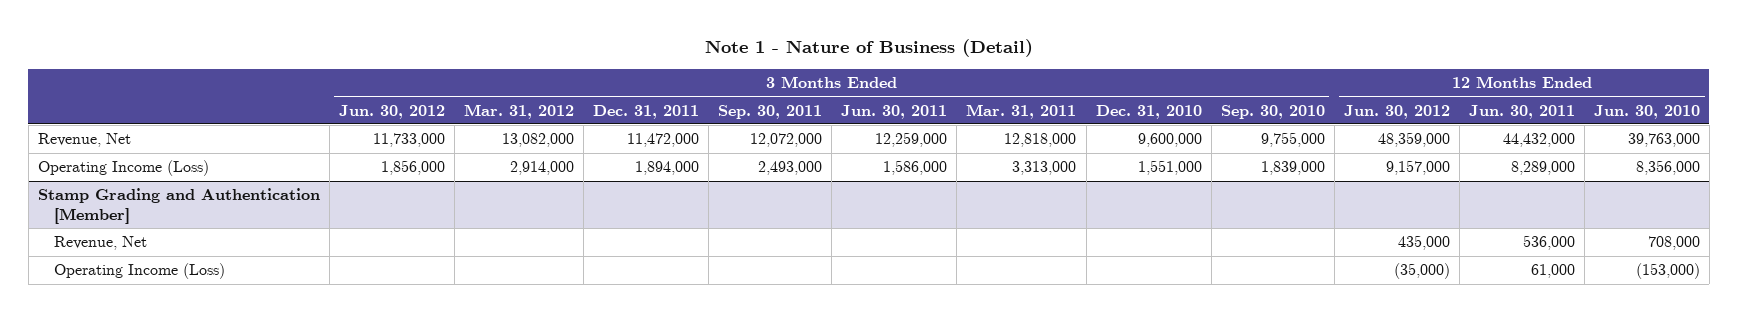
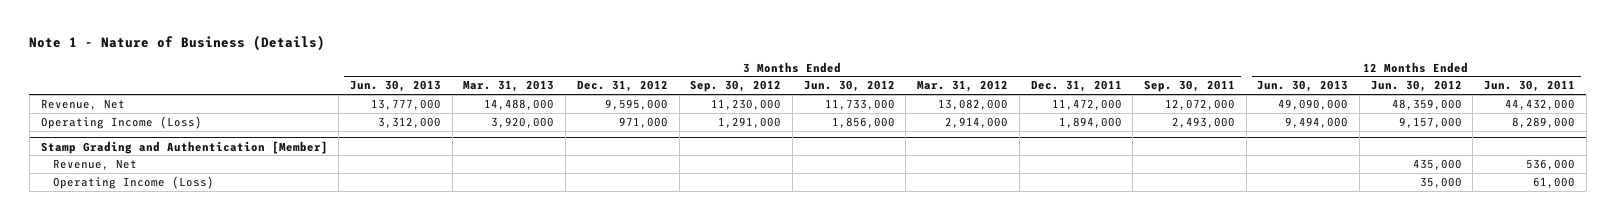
- Note 1 - Nature of Business (Detail)
+ Note 1 - Nature of Business (Details)
- | 3 Months Ended Jun. 30, 2012 | 3 Months Ended Mar. 31, 2012 | 3 Months Ended Dec. 31, 2011 | 3 Months Ended Sep. 30, 2011 | 3 Months Ended Jun. 30, 2011 | 3 Months Ended Mar. 31, 2011 | 3 Months Ended Dec. 31, 2010 | 3 Months Ended Sep. 30, 2010 | 12 Months Ended Jun. 30, 2012 | 12 Months Ended Jun. 30, 2011 | 12 Months Ended Jun. 30, 2010
+ | 3 Months Ended Jun. 30, 2013 | 3 Months Ended Mar. 31, 2013 | 3 Months Ended Dec. 31, 2012 | 3 Months Ended Sep. 30, 2012 | 3 Months Ended Jun. 30, 2012 | 3 Months Ended Mar. 31, 2012 | 3 Months Ended Dec. 31, 2011 | 3 Months Ended Sep. 30, 2011 | 12 Months Ended Jun. 30, 2013 | 12 Months Ended Jun. 30, 2012 | 12 Months Ended Jun. 30, 2011
@ Stamp Grading and Authentication [Member]
- Operating Income (Loss) | | | | | | | | | (35,000) | 61,000 | (153,000)
+ Operating Income (Loss) | | | | | | | | | | 35,000 | 61,000

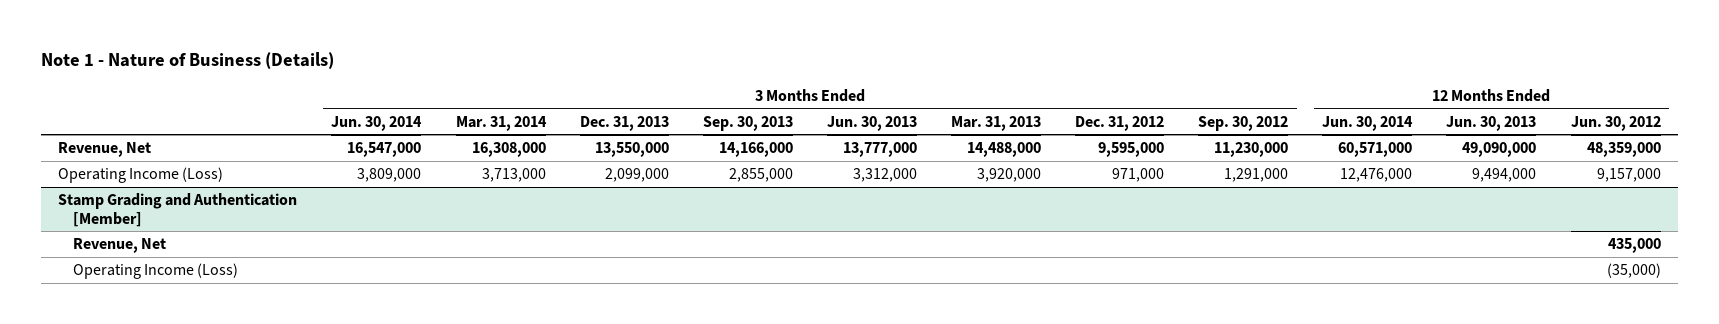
- | 3 Months Ended Jun. 30, 2013 | 3 Months Ended Mar. 31, 2013 | 3 Months Ended Dec. 31, 2012 | 3 Months Ended Sep. 30, 2012 | 3 Months Ended Jun. 30, 2012 | 3 Months Ended Mar. 31, 2012 | 3 Months Ended Dec. 31, 2011 | 3 Months Ended Sep. 30, 2011 | 12 Months Ended Jun. 30, 2013 | 12 Months Ended Jun. 30, 2012 | 12 Months Ended Jun. 30, 2011
+ | 3 Months Ended Jun. 30, 2014 | 3 Months Ended Mar. 31, 2014 | 3 Months Ended Dec. 31, 2013 | 3 Months Ended Sep. 30, 2013 | 3 Months Ended Jun. 30, 2013 | 3 Months Ended Mar. 31, 2013 | 3 Months Ended Dec. 31, 2012 | 3 Months Ended Sep. 30, 2012 | 12 Months Ended Jun. 30, 2014 | 12 Months Ended Jun. 30, 2013 | 12 Months Ended Jun. 30, 2012
@ Stamp Grading and Authentication [Member]
- Operating Income (Loss) | | | | | | | | | | 35,000 | 61,000
+ Operating Income (Loss) | | | | | | | | | | | (35,000)

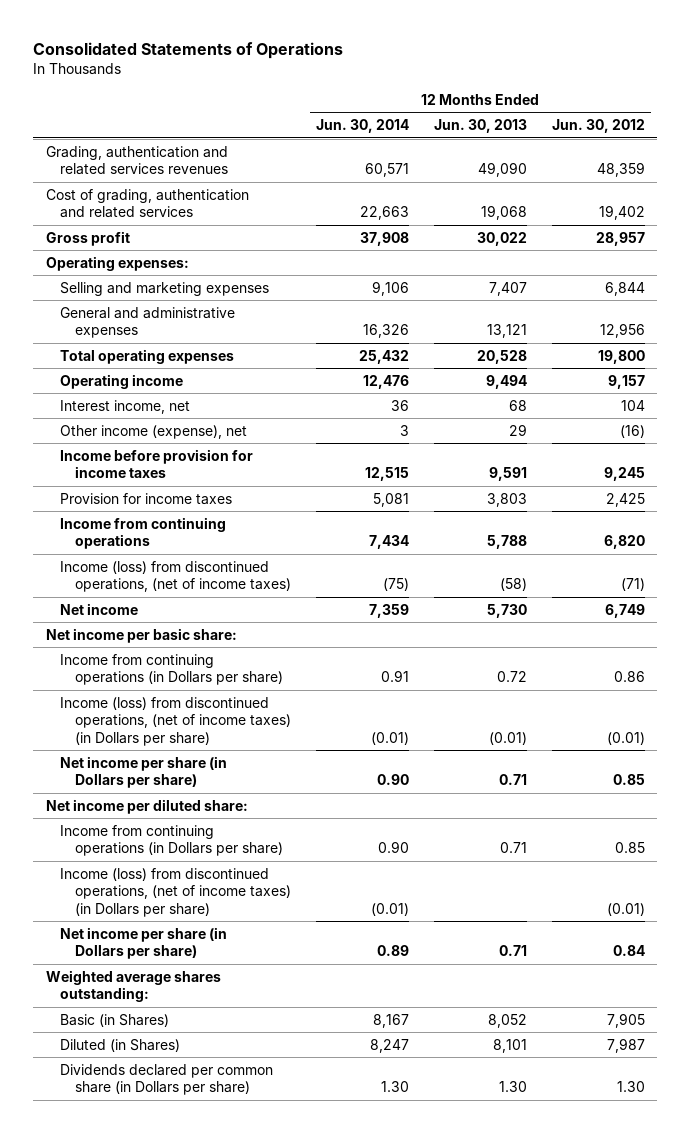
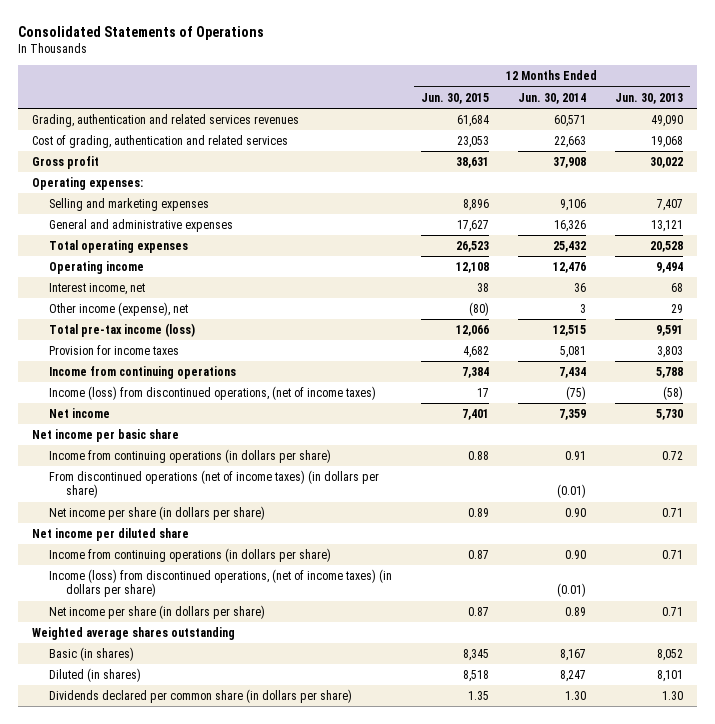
- | 12 Months Ended Jun. 30, 2014 | 12 Months Ended Jun. 30, 2013 | 12 Months Ended Jun. 30, 2012
+ | 12 Months Ended Jun. 30, 2015 | 12 Months Ended Jun. 30, 2014 | 12 Months Ended Jun. 30, 2013
- Income before provision for income taxes | 12,515 | 9,591 | 9,245
+ Total pre-tax income (loss) | 12,066 | 12,515 | 9,591
- Net income per basic share:
- Income from continuing operations (in Dollars per share) | 0.91 | 0.72 | 0.86
- Income (loss) from discontinued operations, (net of income taxes) (in Dollars per share) | (0.01) | (0.01) | (0.01)
- Net income per share (in Dollars per share) | 0.90 | 0.71 | 0.85
- Net income per diluted share:
- Income from continuing operations (in Dollars per share) | 0.90 | 0.71 | 0.85
- Income (loss) from discontinued operations, (net of income taxes) (in Dollars per share) | (0.01) | | (0.01)
- Net income per share (in Dollars per share) | 0.89 | 0.71 | 0.84
- Weighted average shares outstanding:
- Basic (in Shares) | 8,167 | 8,052 | 7,905
- Diluted (in Shares) | 8,247 | 8,101 | 7,987
- Dividends declared per common share (in Dollars per share) | 1.30 | 1.30 | 1.30
+ Net income per basic share
+ Income from continuing operations (in dollars per share) | 0.88 | 0.91 | 0.72
+ From discontinued operations (net of income taxes) (in dollars per share) | | (0.01) |
+ Net income per share (in dollars per share) | 0.89 | 0.90 | 0.71
+ Net income per diluted share
+ Income from continuing operations (in dollars per share) | 0.87 | 0.90 | 0.71
+ Income (loss) from discontinued operations, (net of income taxes) (in dollars per share) | | (0.01) |
+ Net income per share (in dollars per share) | 0.87 | 0.89 | 0.71
+ Weighted average shares outstanding
+ Basic (in shares) | 8,345 | 8,167 | 8,052
+ Diluted (in shares) | 8,518 | 8,247 | 8,101
+ Dividends declared per common share (in dollars per share) | 1.35 | 1.30 | 1.30

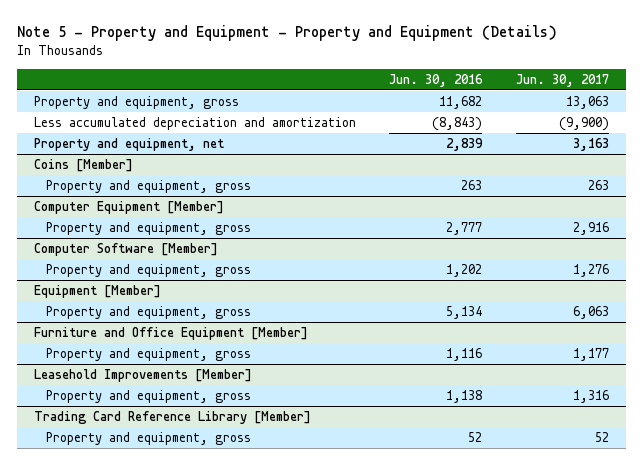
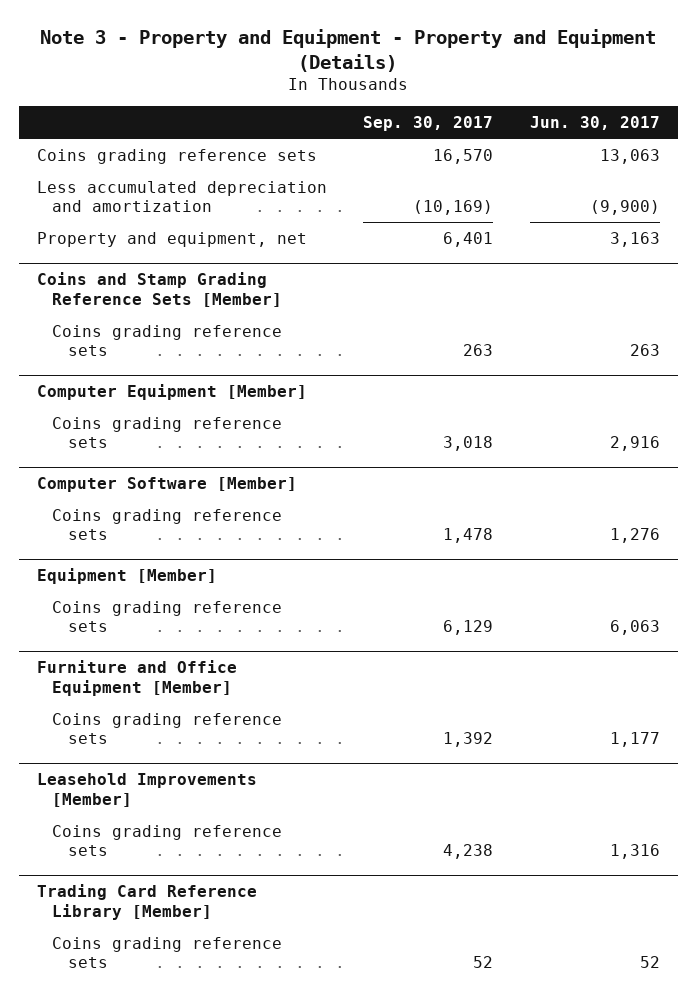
- Note 5 - Property and Equipment - Property and Equipment (Details)
+ Note 3 - Property and Equipment - Property and Equipment (Details)
- | Jun. 30, 2016 | Jun. 30, 2017
+ | Sep. 30, 2017 | Jun. 30, 2017
- Property and equipment, gross | 11,682 | 13,063
+ Coins grading reference sets | 16,570 | 13,063
- Coins [Member]
- Property and equipment, gross | 263 | 263
+ Coins and Stamp Grading Reference Sets [Member]
+ Coins grading reference sets | 263 | 263
@ Computer Equipment [Member]
- Property and equipment, gross | 2,777 | 2,916
+ Coins grading reference sets | 3,018 | 2,916
@ Computer Software [Member]
- Property and equipment, gross | 1,202 | 1,276
+ Coins grading reference sets | 1,478 | 1,276
@ Equipment [Member]
- Property and equipment, gross | 5,134 | 6,063
+ Coins grading reference sets | 6,129 | 6,063
@ Furniture and Office Equipment [Member]
- Property and equipment, gross | 1,116 | 1,177
+ Coins grading reference sets | 1,392 | 1,177
@ Leasehold Improvements [Member]
- Property and equipment, gross | 1,138 | 1,316
+ Coins grading reference sets | 4,238 | 1,316
@ Trading Card Reference Library [Member]
- Property and equipment, gross | 52 | 52
+ Coins grading reference sets | 52 | 52

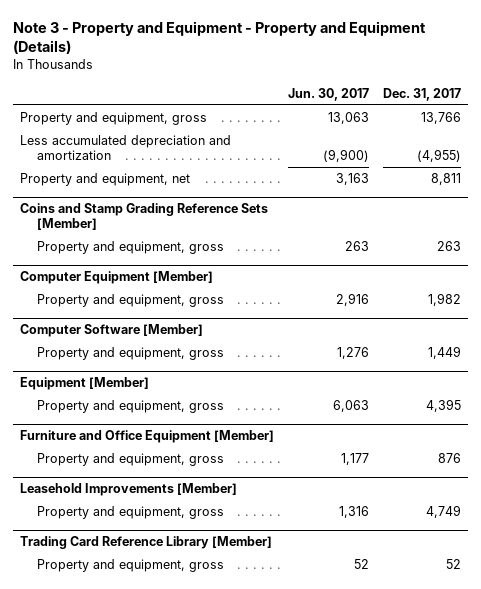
- | Sep. 30, 2017 | Jun. 30, 2017
+ | Jun. 30, 2017 | Dec. 31, 2017
- Coins grading reference sets | 16,570 | 13,063
+ Property and equipment, gross | 13,063 | 13,766
@ Coins and Stamp Grading Reference Sets [Member]
- Coins grading reference sets | 263 | 263
+ Property and equipment, gross | 263 | 263
@ Computer Equipment [Member]
- Coins grading reference sets | 3,018 | 2,916
+ Property and equipment, gross | 2,916 | 1,982
@ Computer Software [Member]
- Coins grading reference sets | 1,478 | 1,276
+ Property and equipment, gross | 1,276 | 1,449
@ Equipment [Member]
- Coins grading reference sets | 6,129 | 6,063
+ Property and equipment, gross | 6,063 | 4,395
@ Furniture and Office Equipment [Member]
- Coins grading reference sets | 1,392 | 1,177
+ Property and equipment, gross | 1,177 | 876
@ Leasehold Improvements [Member]
- Coins grading reference sets | 4,238 | 1,316
+ Property and equipment, gross | 1,316 | 4,749
@ Trading Card Reference Library [Member]
- Coins grading reference sets | 52 | 52
+ Property and equipment, gross | 52 | 52

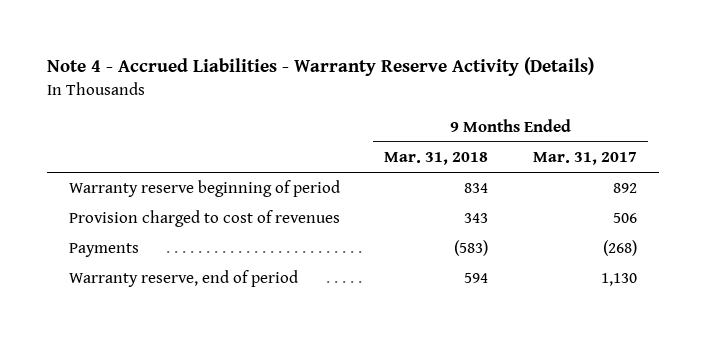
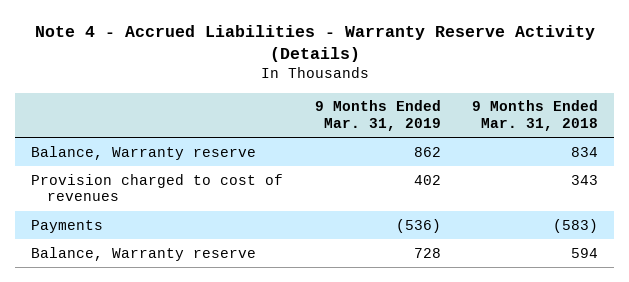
- | 9 Months Ended Mar. 31, 2018 | 9 Months Ended Mar. 31, 2017
+ | 9 Months Ended Mar. 31, 2019 | 9 Months Ended Mar. 31, 2018
- Warranty reserve beginning of period | 834 | 892
+ Balance, Warranty reserve | 862 | 834
- Warranty reserve, end of period | 594 | 1,130
+ Balance, Warranty reserve | 728 | 594

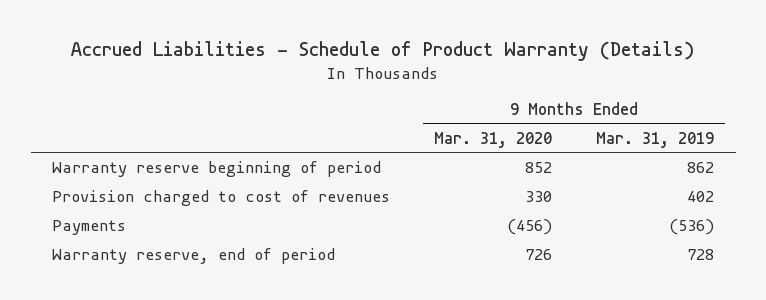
- Note 4 - Accrued Liabilities - Warranty Reserve Activity (Details)
+ Accrued Liabilities - Schedule of Product Warranty (Details)
- | 9 Months Ended Mar. 31, 2019 | 9 Months Ended Mar. 31, 2018
+ | 9 Months Ended Mar. 31, 2020 | 9 Months Ended Mar. 31, 2019
- Balance, Warranty reserve | 862 | 834
+ Warranty reserve beginning of period | 852 | 862
- Balance, Warranty reserve | 728 | 594
+ Warranty reserve, end of period | 726 | 728

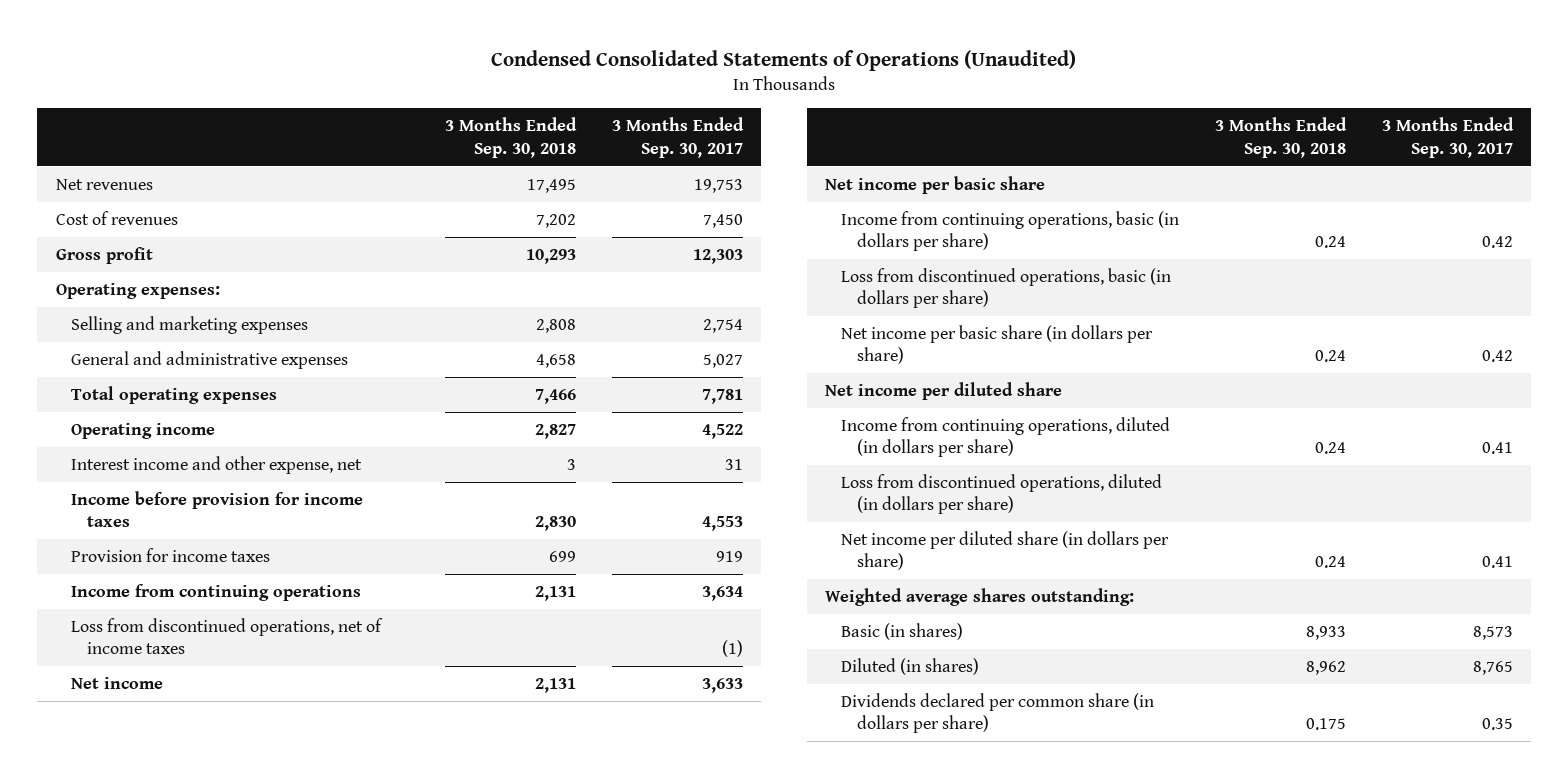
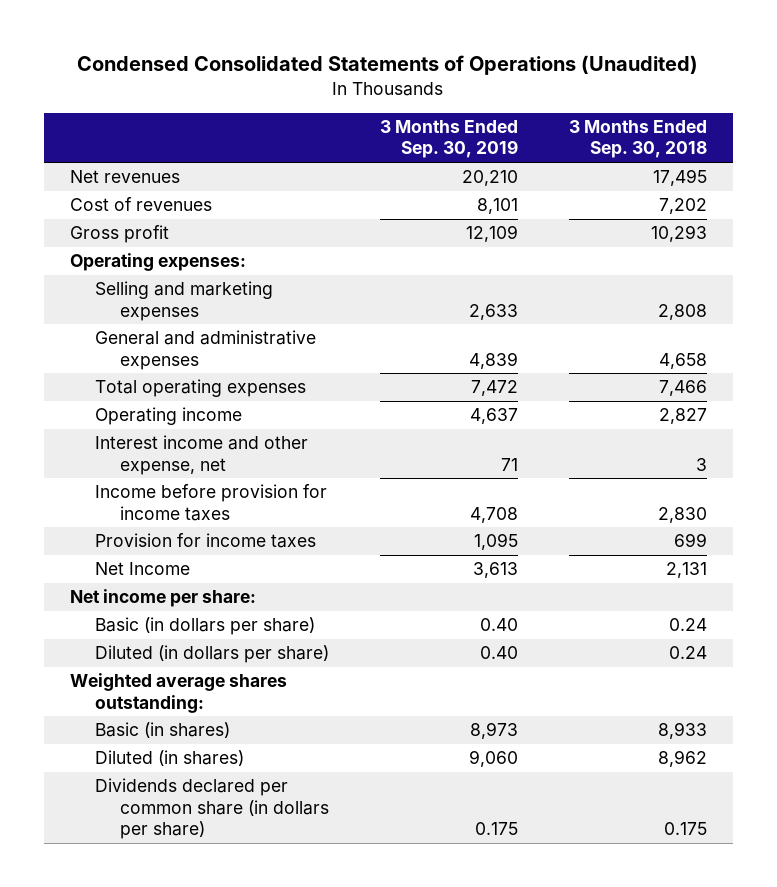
- | 3 Months Ended Sep. 30, 2018 | 3 Months Ended Sep. 30, 2017
+ | 3 Months Ended Sep. 30, 2019 | 3 Months Ended Sep. 30, 2018
- Income from continuing operations | 2,131 | 3,634
- Loss from discontinued operations, net of income taxes | | (1)
- Net income | 2,131 | 3,633
- Net income per basic share
- Income from continuing operations, basic (in dollars per share) | 0.24 | 0.42
- Loss from discontinued operations, basic (in dollars per share)
- Net income per basic share (in dollars per share) | 0.24 | 0.42
- Net income per diluted share
- Income from continuing operations, diluted (in dollars per share) | 0.24 | 0.41
- Loss from discontinued operations, diluted (in dollars per share)
- Net income per diluted share (in dollars per share) | 0.24 | 0.41
+ Net Income | 3,613 | 2,131
+ Net income per share:
+ Basic (in dollars per share) | 0.40 | 0.24
+ Diluted (in dollars per share) | 0.40 | 0.24

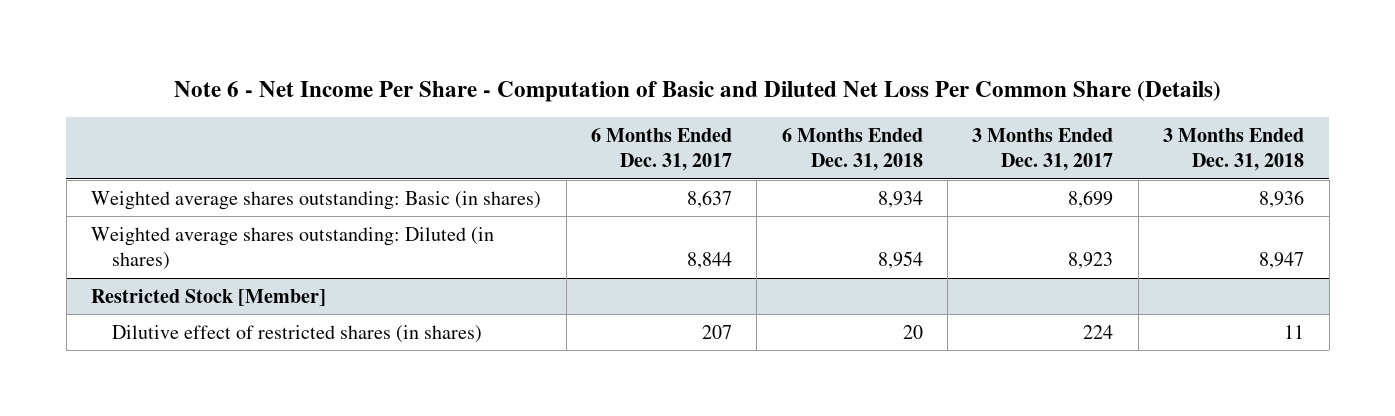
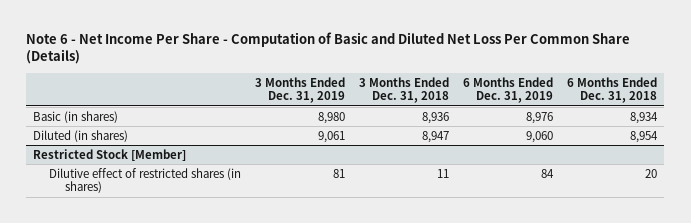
- | 6 Months Ended Dec. 31, 2017 | 6 Months Ended Dec. 31, 2018 | 3 Months Ended Dec. 31, 2017 | 3 Months Ended Dec. 31, 2018
+ | 3 Months Ended Dec. 31, 2019 | 3 Months Ended Dec. 31, 2018 | 6 Months Ended Dec. 31, 2019 | 6 Months Ended Dec. 31, 2018
- Weighted average shares outstanding: Basic (in shares) | 8,637 | 8,934 | 8,699 | 8,936
- Weighted average shares outstanding: Diluted (in shares) | 8,844 | 8,954 | 8,923 | 8,947
+ Basic (in shares) | 8,980 | 8,936 | 8,976 | 8,934
+ Diluted (in shares) | 9,061 | 8,947 | 9,060 | 8,954

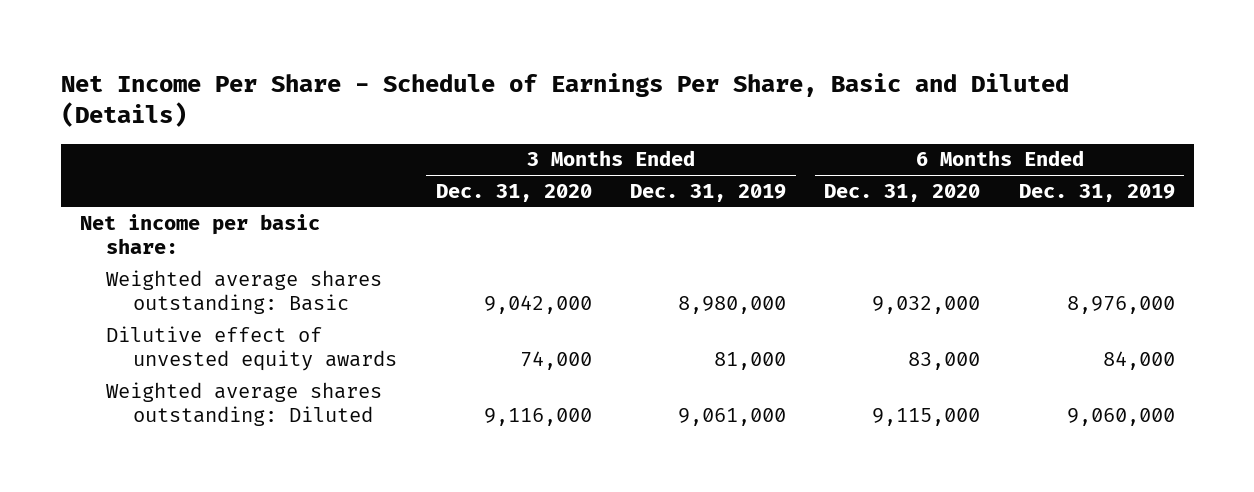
- Note 6 - Net Income Per Share - Computation of Basic and Diluted Net Loss Per Common Share (Details)
+ Net Income Per Share - Schedule of Earnings Per Share, Basic and Diluted (Details)
- | 3 Months Ended Dec. 31, 2019 | 3 Months Ended Dec. 31, 2018 | 6 Months Ended Dec. 31, 2019 | 6 Months Ended Dec. 31, 2018
+ | 3 Months Ended Dec. 31, 2020 | 3 Months Ended Dec. 31, 2019 | 6 Months Ended Dec. 31, 2020 | 6 Months Ended Dec. 31, 2019
- Basic (in shares) | 8,980 | 8,936 | 8,976 | 8,934
- Diluted (in shares) | 9,061 | 8,947 | 9,060 | 8,954
- Restricted Stock [Member]
- Dilutive effect of restricted shares (in shares) | 81 | 11 | 84 | 20
+ Net income per basic share:
+ Weighted average shares outstanding: Basic | 9,042,000 | 8,980,000 | 9,032,000 | 8,976,000
+ Dilutive effect of unvested equity awards | 74,000 | 81,000 | 83,000 | 84,000
+ Weighted average shares outstanding: Diluted | 9,116,000 | 9,061,000 | 9,115,000 | 9,060,000

